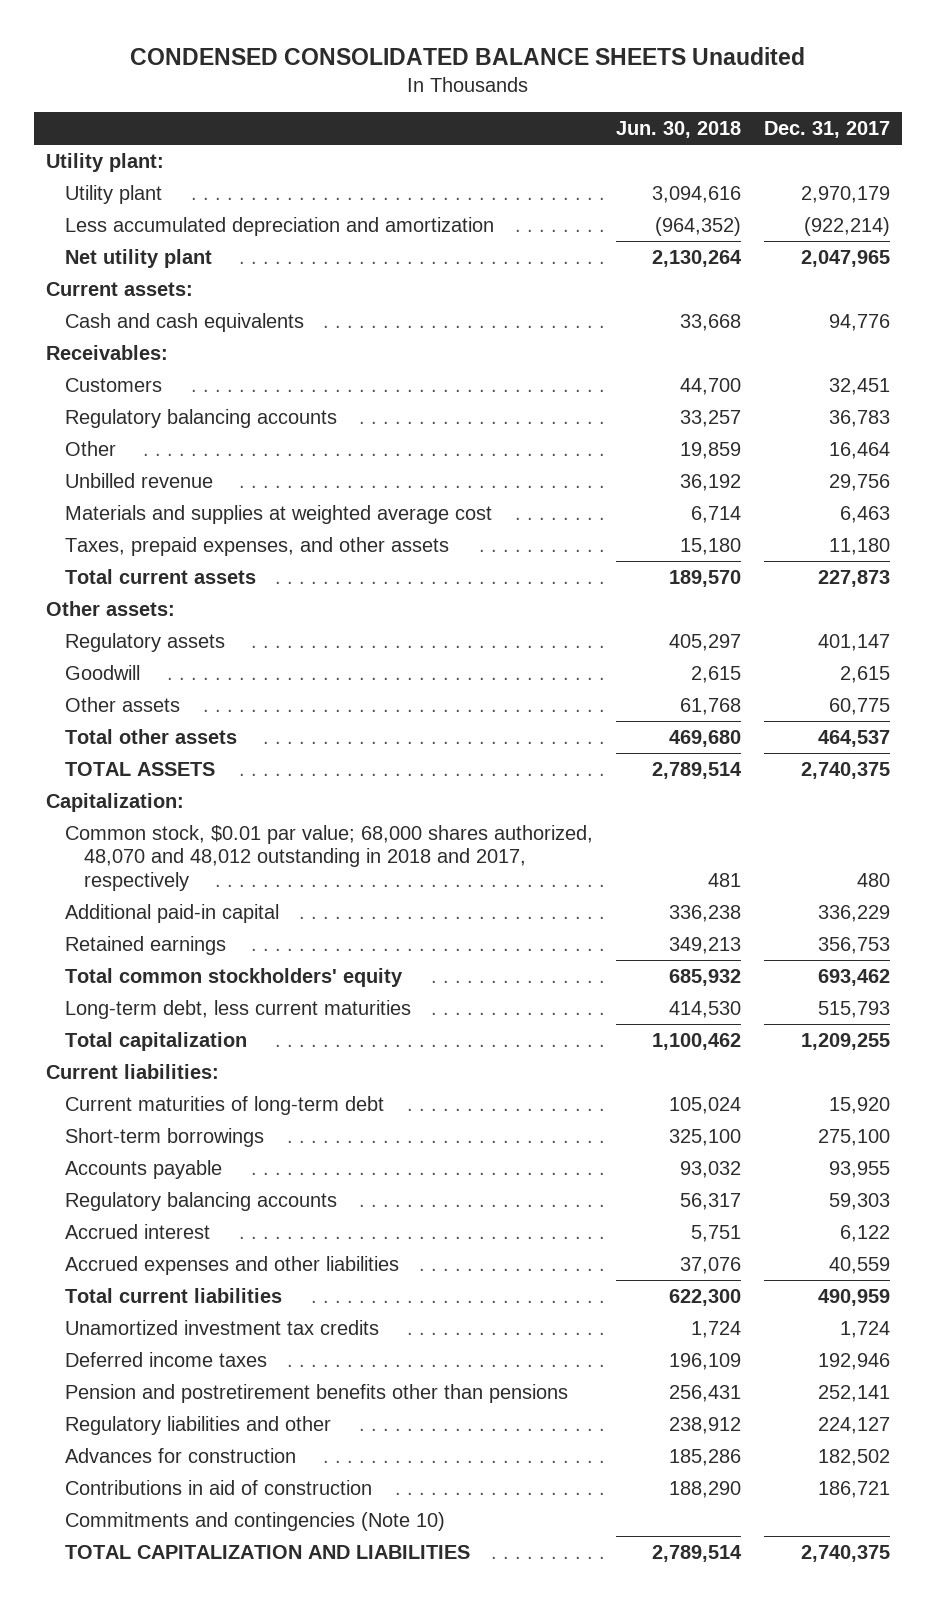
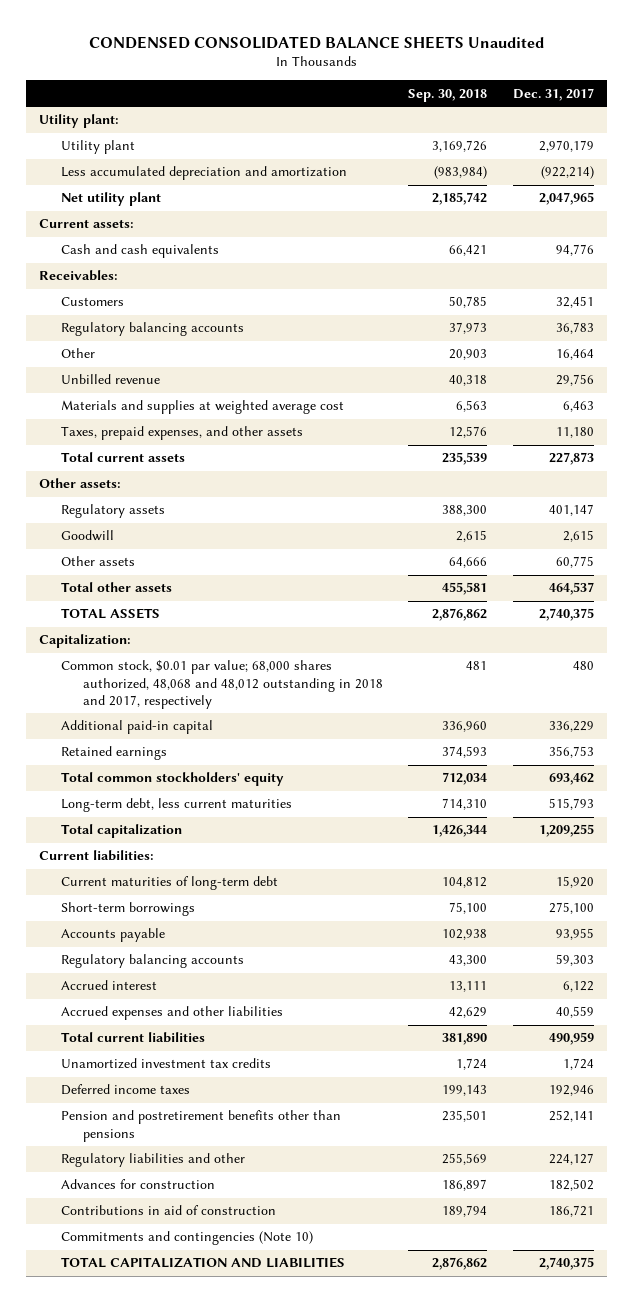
- | Jun. 30, 2018 | Dec. 31, 2017
+ | Sep. 30, 2018 | Dec. 31, 2017
- Common stock, $0.01 par value; 68,000 shares authorized, 48,070 and 48,012 outstanding in 2018 and 2017, respectively | 481 | 480
+ Common stock, $0.01 par value; 68,000 shares authorized, 48,068 and 48,012 outstanding in 2018 and 2017, respectively | 481 | 480

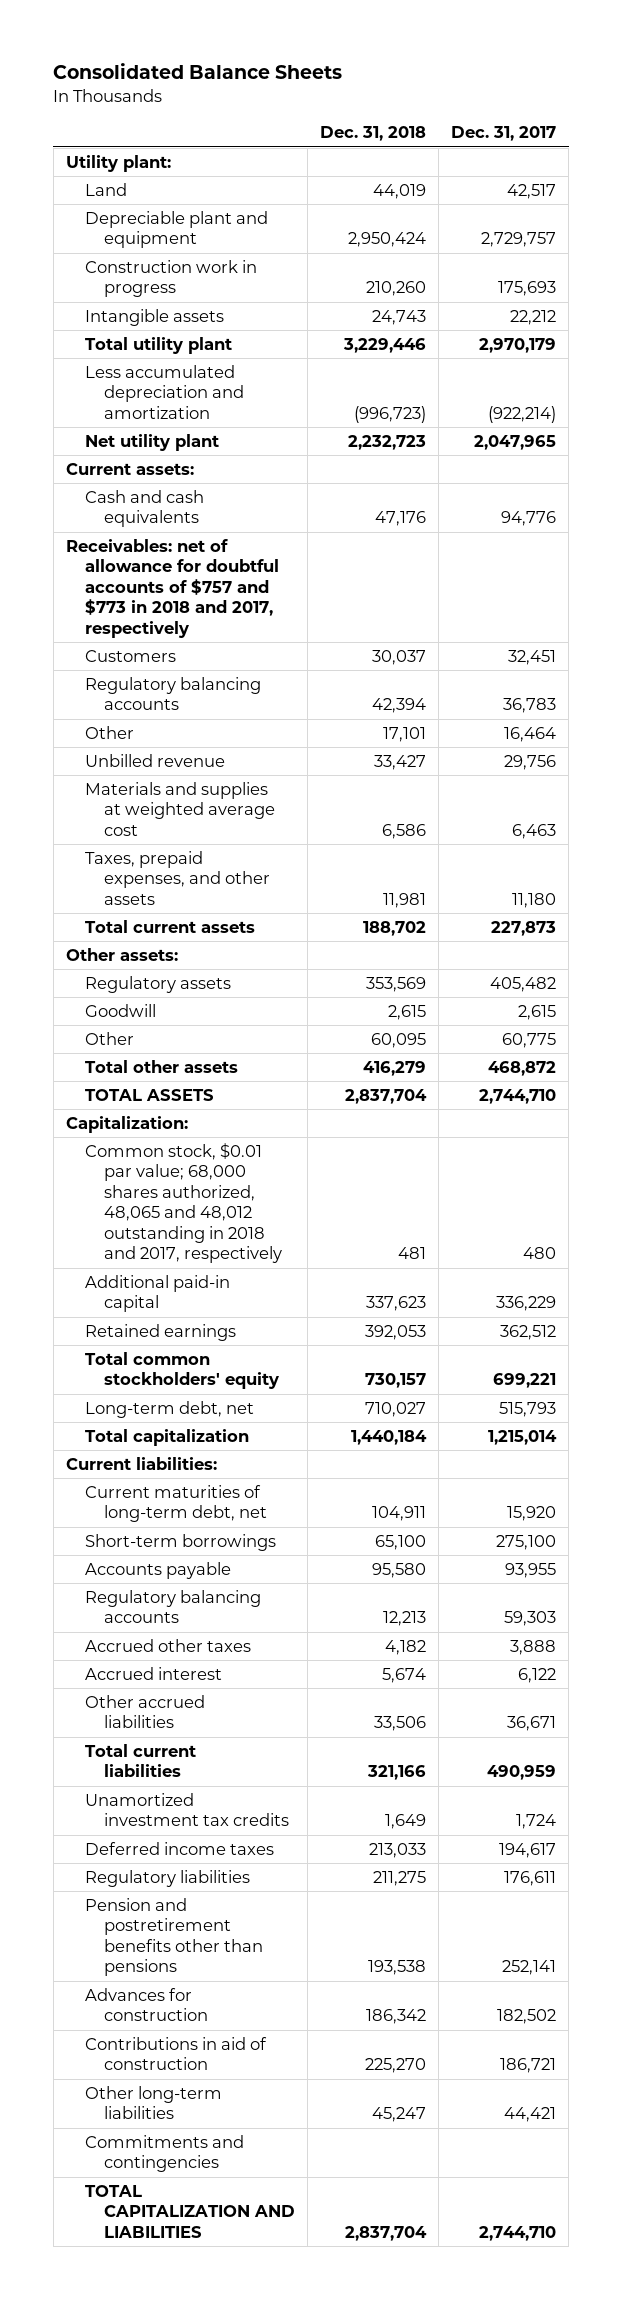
- CONDENSED CONSOLIDATED BALANCE SHEETS Unaudited
+ Consolidated Balance Sheets
- | Sep. 30, 2018 | Dec. 31, 2017
+ | Dec. 31, 2018 | Dec. 31, 2017
- Utility plant | 3,169,726 | 2,970,179
+ Land | 44,019 | 42,517
+ Depreciable plant and equipment | 2,950,424 | 2,729,757
+ Construction work in progress | 210,260 | 175,693
+ Intangible assets | 24,743 | 22,212
+ Total utility plant | 3,229,446 | 2,970,179
- Receivables:
+ Receivables: net of allowance for doubtful accounts of $757 and $773 in 2018 and 2017, respectively
- Regulatory assets | 388,300 | 401,147
+ Regulatory assets | 353,569 | 405,482
- Other assets | 64,666 | 60,775
- Total other assets | 455,581 | 464,537
- TOTAL ASSETS | 2,876,862 | 2,740,375
+ Other | 60,095 | 60,775
+ Total other assets | 416,279 | 468,872
+ TOTAL ASSETS | 2,837,704 | 2,744,710
- Common stock, $0.01 par value; 68,000 shares authorized, 48,068 and 48,012 outstanding in 2018 and 2017, respectively | 481 | 480
+ Common stock, $0.01 par value; 68,000 shares authorized, 48,065 and 48,012 outstanding in 2018 and 2017, respectively | 481 | 480
- Retained earnings | 374,593 | 356,753
- Total common stockholders' equity | 712,034 | 693,462
- Long-term debt, less current maturities | 714,310 | 515,793
- Total capitalization | 1,426,344 | 1,209,255
+ Retained earnings | 392,053 | 362,512
+ Total common stockholders' equity | 730,157 | 699,221
+ Long-term debt, net | 710,027 | 515,793
+ Total capitalization | 1,440,184 | 1,215,014
- Current maturities of long-term debt | 104,812 | 15,920
+ Current maturities of long-term debt, net | 104,911 | 15,920
+ Accrued other taxes | 4,182 | 3,888
- Accrued expenses and other liabilities | 42,629 | 40,559
+ Other accrued liabilities | 33,506 | 36,671
- Deferred income taxes | 199,143 | 192,946
+ Deferred income taxes | 213,033 | 194,617
+ Regulatory liabilities | 211,275 | 176,611
- Regulatory liabilities and other | 255,569 | 224,127
- Commitments and contingencies (Note 10)
- TOTAL CAPITALIZATION AND LIABILITIES | 2,876,862 | 2,740,375
+ Other long-term liabilities | 45,247 | 44,421
+ Commitments and contingencies
+ TOTAL CAPITALIZATION AND LIABILITIES | 2,837,704 | 2,744,710

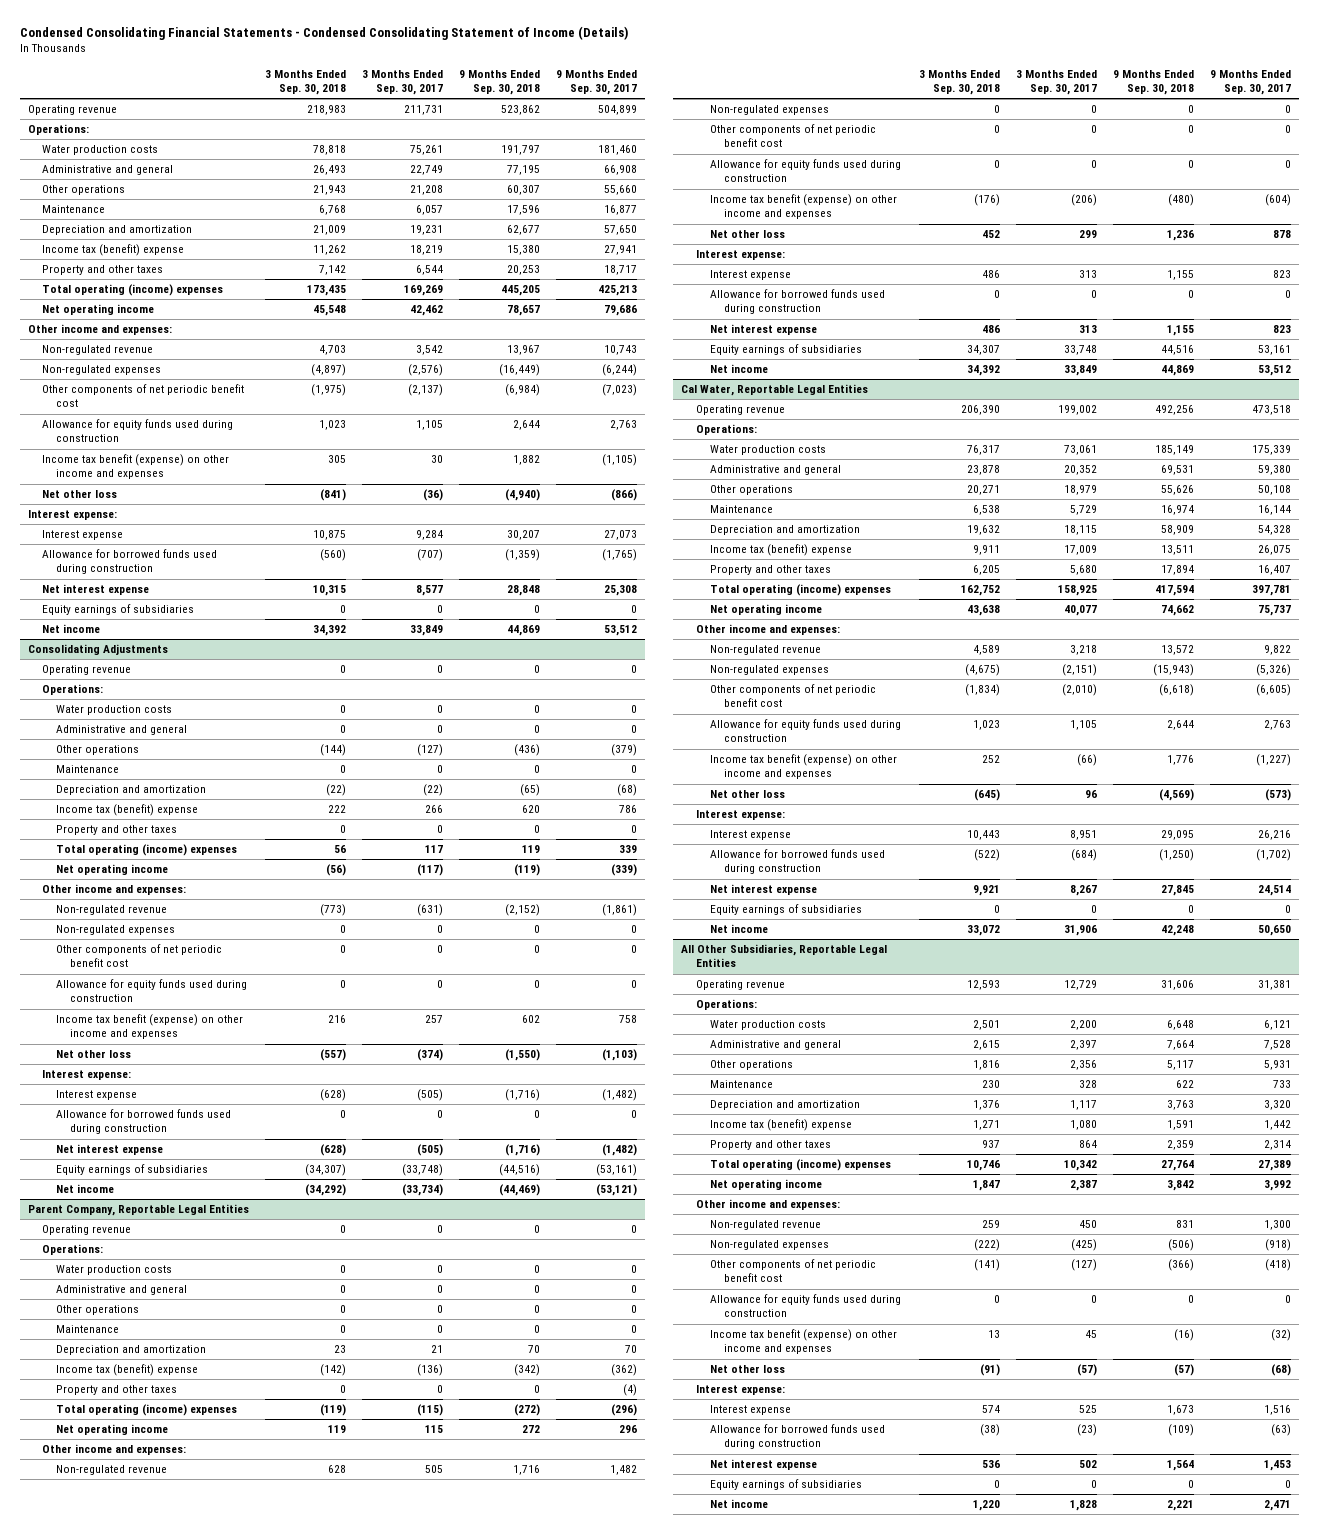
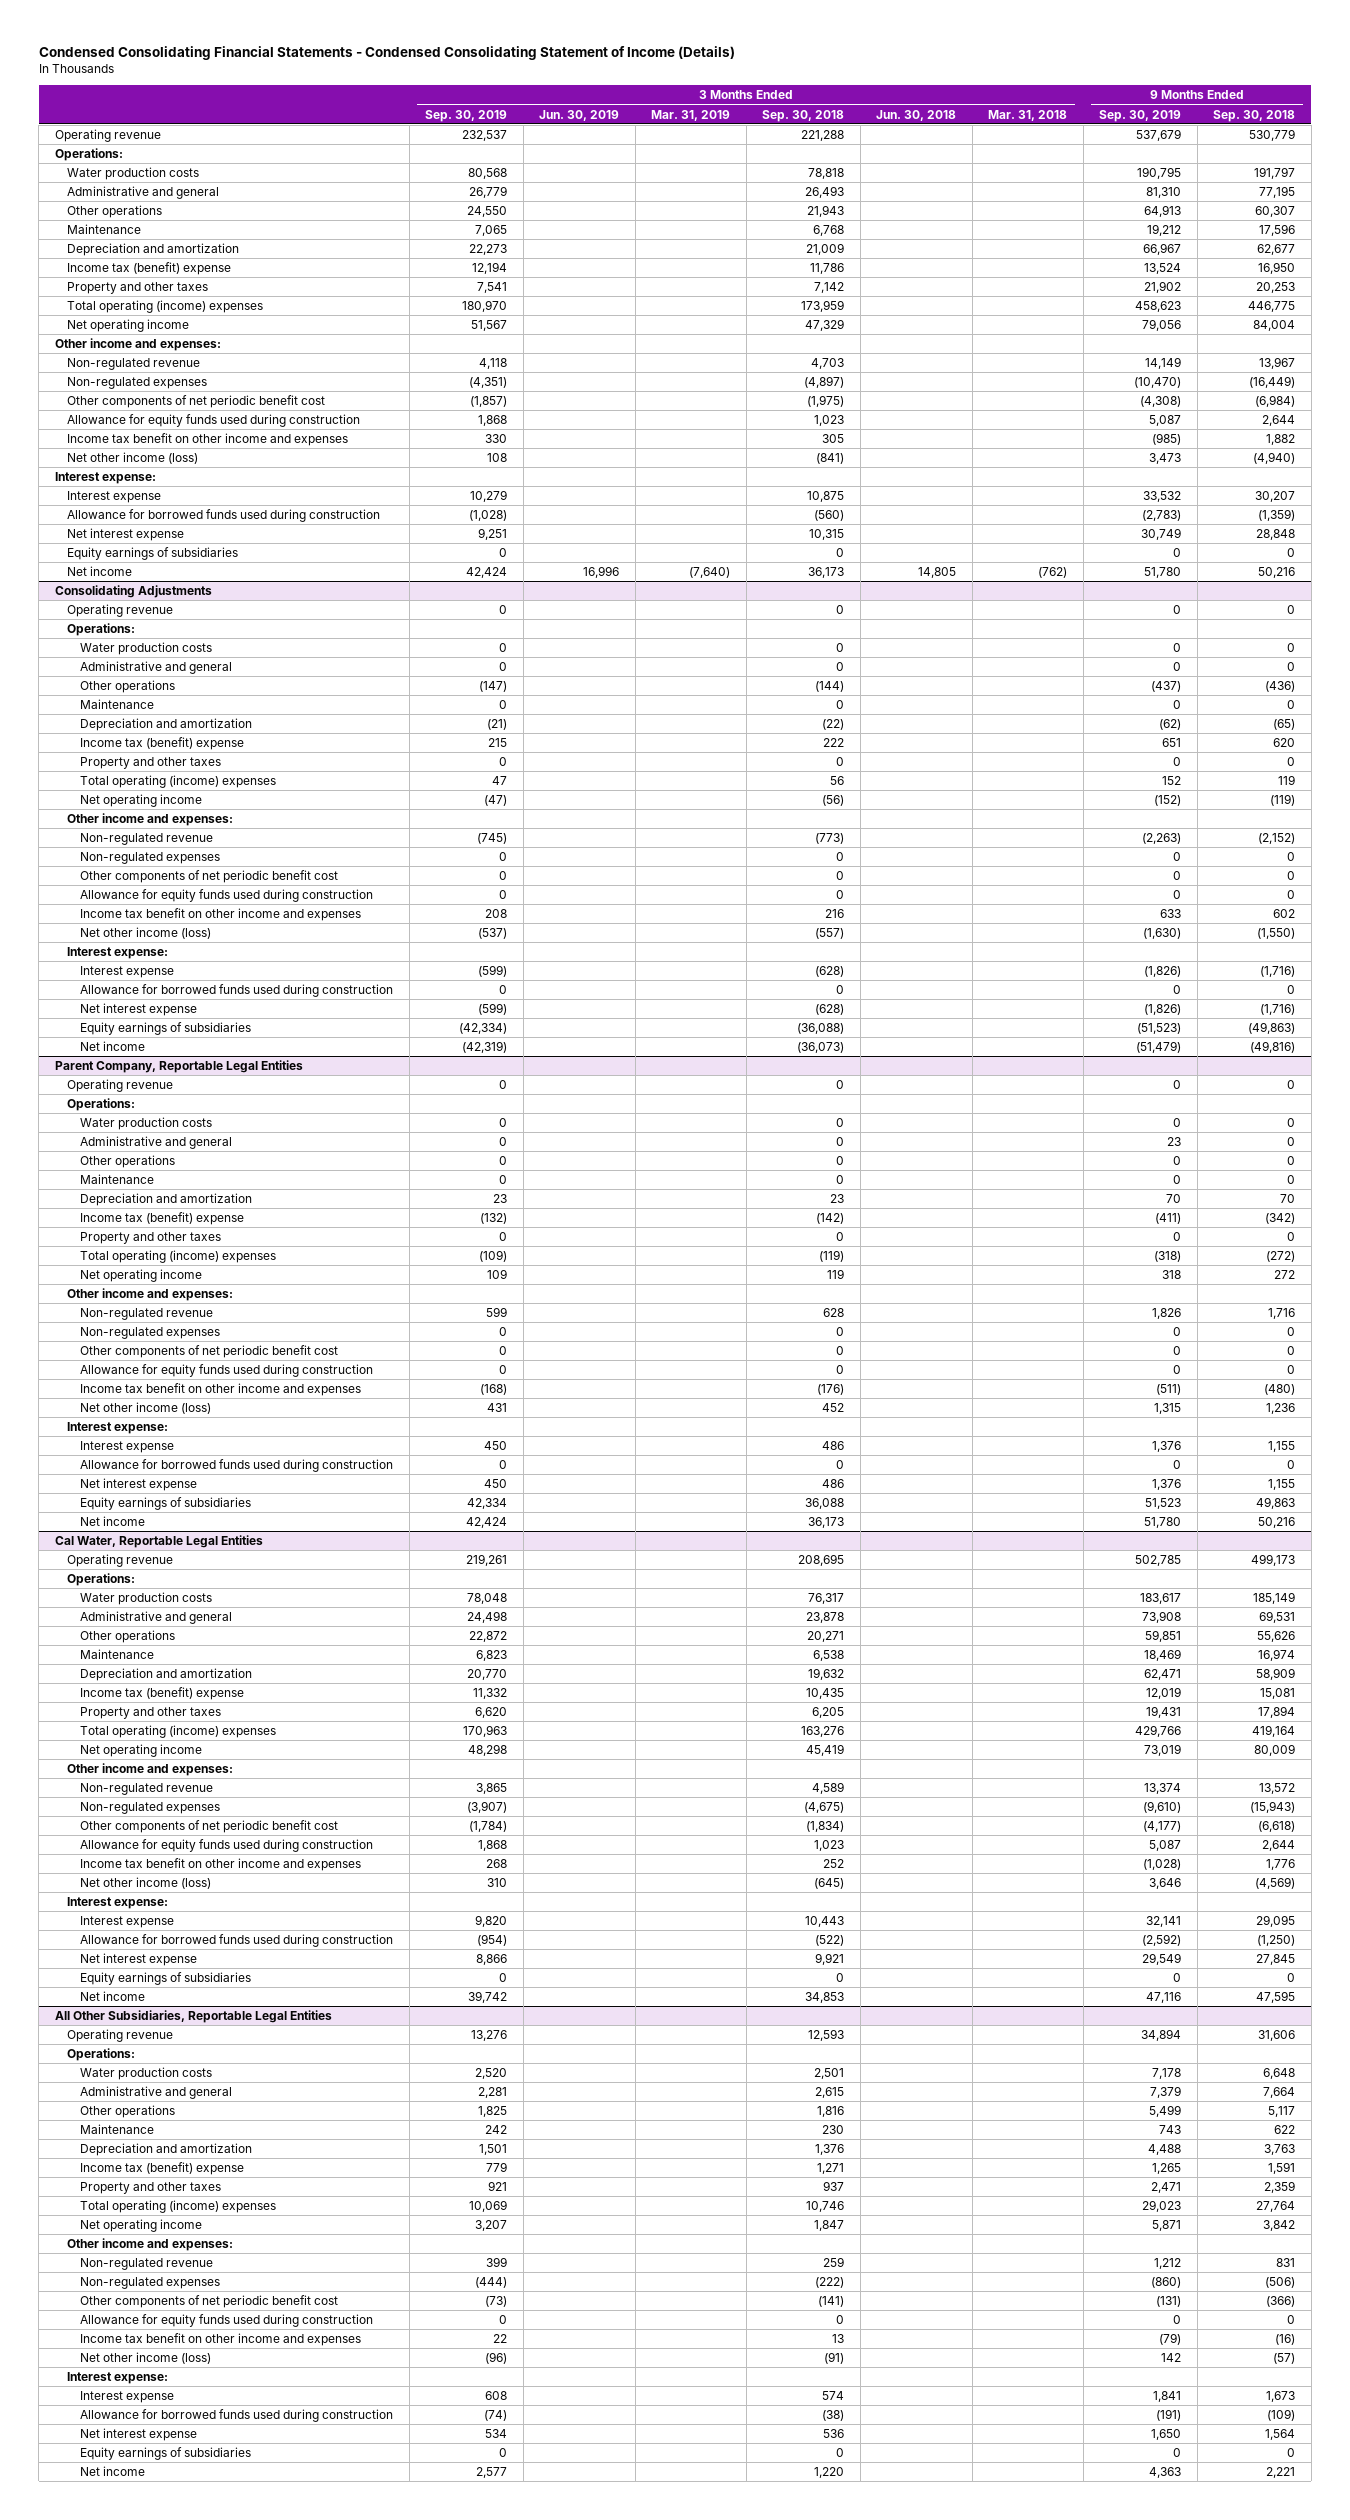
- | 3 Months Ended Sep. 30, 2018 | 3 Months Ended Sep. 30, 2017 | 9 Months Ended Sep. 30, 2018 | 9 Months Ended Sep. 30, 2017
+ | 3 Months Ended Sep. 30, 2019 | 3 Months Ended Jun. 30, 2019 | 3 Months Ended Mar. 31, 2019 | 3 Months Ended Sep. 30, 2018 | 3 Months Ended Jun. 30, 2018 | 3 Months Ended Mar. 31, 2018 | 9 Months Ended Sep. 30, 2019 | 9 Months Ended Sep. 30, 2018
- Operating revenue | 218,983 | 211,731 | 523,862 | 504,899
+ Operating revenue | 232,537 | | | 221,288 | | | 537,679 | 530,779
- Income tax (benefit) expense | 11,262 | 18,219 | 15,380 | 27,941
+ Income tax (benefit) expense | 12,194 | | | 11,786 | | | 13,524 | 16,950
- Total operating (income) expenses | 173,435 | 169,269 | 445,205 | 425,213
- Net operating income | 45,548 | 42,462 | 78,657 | 79,686
+ Total operating (income) expenses | 180,970 | | | 173,959 | | | 458,623 | 446,775
+ Net operating income | 51,567 | | | 47,329 | | | 79,056 | 84,004
- Income tax benefit (expense) on other income and expenses | 305 | 30 | 1,882 | (1,105)
- Net other loss | (841) | (36) | (4,940) | (866)
+ Income tax benefit on other income and expenses | 330 | | | 305 | | | (985) | 1,882
+ Net other income (loss) | 108 | | | (841) | | | 3,473 | (4,940)
- Net income | 34,392 | 33,849 | 44,869 | 53,512
+ Net income | 42,424 | 16,996 | (7,640) | 36,173 | 14,805 | (762) | 51,780 | 50,216
@ Consolidating Adjustments
- Income tax benefit (expense) on other income and expenses | 216 | 257 | 602 | 758
- Net other loss | (557) | (374) | (1,550) | (1,103)
+ Income tax benefit on other income and expenses | 208 | | | 216 | | | 633 | 602
+ Net other income (loss) | (537) | | | (557) | | | (1,630) | (1,550)
- Equity earnings of subsidiaries | (34,307) | (33,748) | (44,516) | (53,161)
- Net income | (34,292) | (33,734) | (44,469) | (53,121)
+ Equity earnings of subsidiaries | (42,334) | | | (36,088) | | | (51,523) | (49,863)
+ Net income | (42,319) | | | (36,073) | | | (51,479) | (49,816)
@ Parent Company, Reportable Legal Entities
- Income tax benefit (expense) on other income and expenses | (176) | (206) | (480) | (604)
- Net other loss | 452 | 299 | 1,236 | 878
+ Income tax benefit on other income and expenses | (168) | | | (176) | | | (511) | (480)
+ Net other income (loss) | 431 | | | 452 | | | 1,315 | 1,236
- Equity earnings of subsidiaries | 34,307 | 33,748 | 44,516 | 53,161
- Net income | 34,392 | 33,849 | 44,869 | 53,512
+ Equity earnings of subsidiaries | 42,334 | | | 36,088 | | | 51,523 | 49,863
+ Net income | 42,424 | | | 36,173 | | | 51,780 | 50,216
@ Cal Water, Reportable Legal Entities
- Operating revenue | 206,390 | 199,002 | 492,256 | 473,518
+ Operating revenue | 219,261 | | | 208,695 | | | 502,785 | 499,173
- Income tax (benefit) expense | 9,911 | 17,009 | 13,511 | 26,075
+ Income tax (benefit) expense | 11,332 | | | 10,435 | | | 12,019 | 15,081
- Total operating (income) expenses | 162,752 | 158,925 | 417,594 | 397,781
- Net operating income | 43,638 | 40,077 | 74,662 | 75,737
+ Total operating (income) expenses | 170,963 | | | 163,276 | | | 429,766 | 419,164
+ Net operating income | 48,298 | | | 45,419 | | | 73,019 | 80,009
- Income tax benefit (expense) on other income and expenses | 252 | (66) | 1,776 | (1,227)
- Net other loss | (645) | 96 | (4,569) | (573)
+ Income tax benefit on other income and expenses | 268 | | | 252 | | | (1,028) | 1,776
+ Net other income (loss) | 310 | | | (645) | | | 3,646 | (4,569)
- Net income | 33,072 | 31,906 | 42,248 | 50,650
+ Net income | 39,742 | | | 34,853 | | | 47,116 | 47,595
@ All Other Subsidiaries, Reportable Legal Entities
- Income tax benefit (expense) on other income and expenses | 13 | 45 | (16) | (32)
- Net other loss | (91) | (57) | (57) | (68)
+ Income tax benefit on other income and expenses | 22 | | | 13 | | | (79) | (16)
+ Net other income (loss) | (96) | | | (91) | | | 142 | (57)

